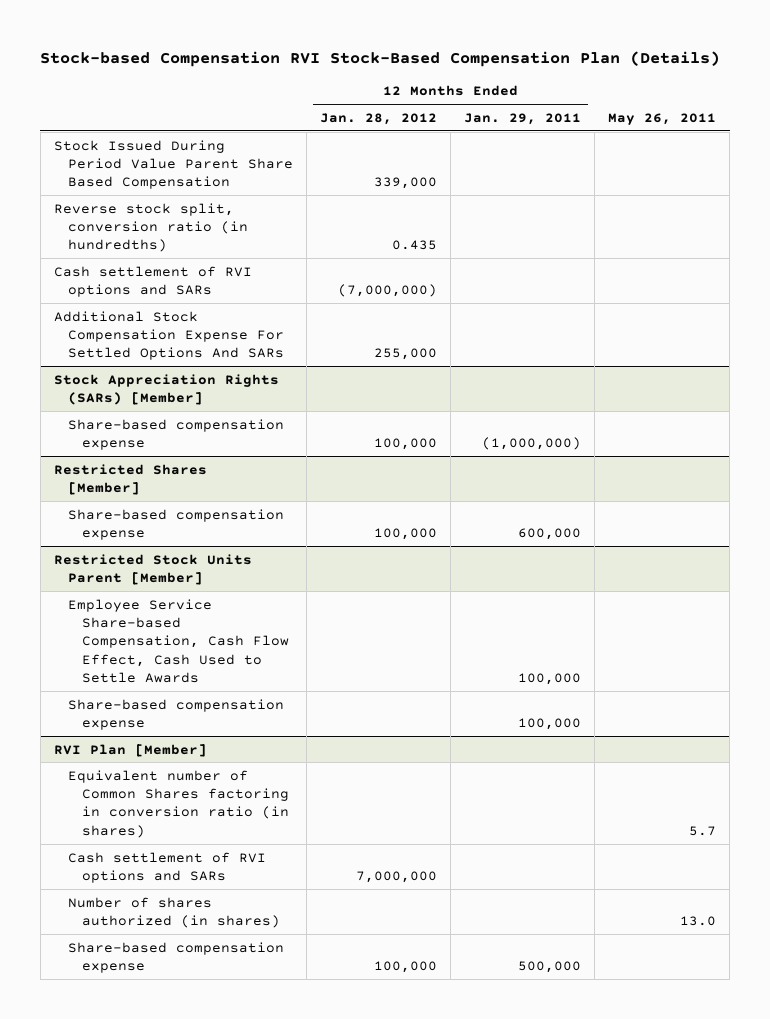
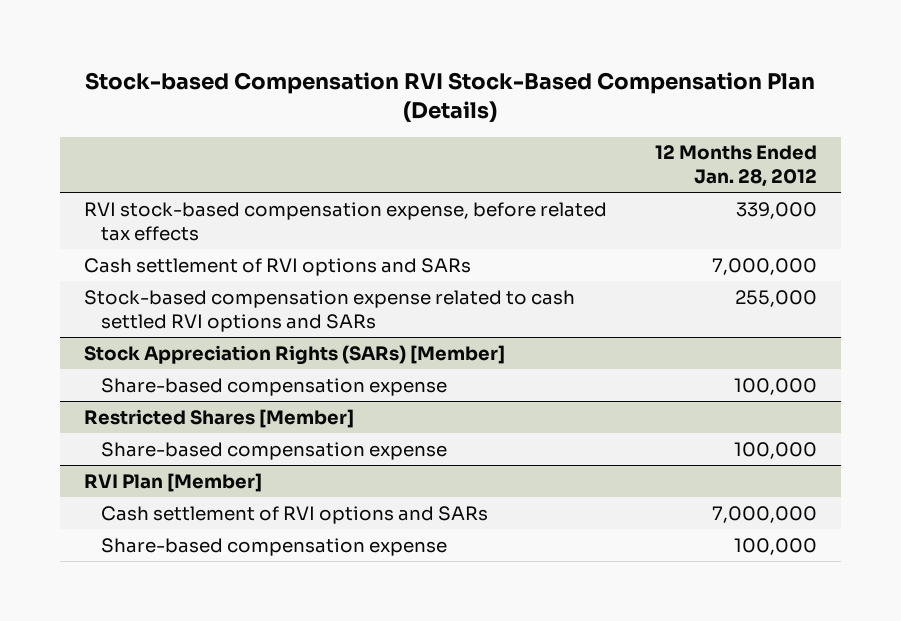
- | 12 Months Ended Jan. 28, 2012 | 12 Months Ended Jan. 29, 2011 | May 26, 2011
+ | 12 Months Ended Jan. 28, 2012
- Stock Issued During Period Value Parent Share Based Compensation | 339,000 | |
- Reverse stock split, conversion ratio (in hundredths) | 0.435 | |
- Cash settlement of RVI options and SARs | (7,000,000) | |
- Additional Stock Compensation Expense For Settled Options And SARs | 255,000 | |
+ RVI stock-based compensation expense, before related tax effects | 339,000
+ Cash settlement of RVI options and SARs | 7,000,000
+ Stock-based compensation expense related to cash settled RVI options and SARs | 255,000
- Restricted Stock Units Parent [Member]
- Employee Service Share-based Compensation, Cash Flow Effect, Cash Used to Settle Awards | | 100,000 |
- Share-based compensation expense | | 100,000 |
@ RVI Plan [Member]
- Equivalent number of Common Shares factoring in conversion ratio (in shares) | | | 5.7
- Number of shares authorized (in shares) | | | 13.0

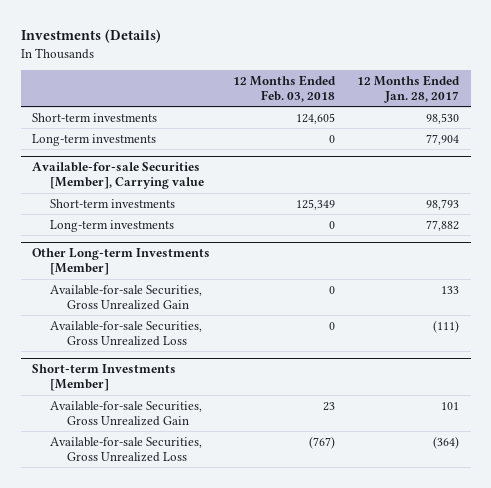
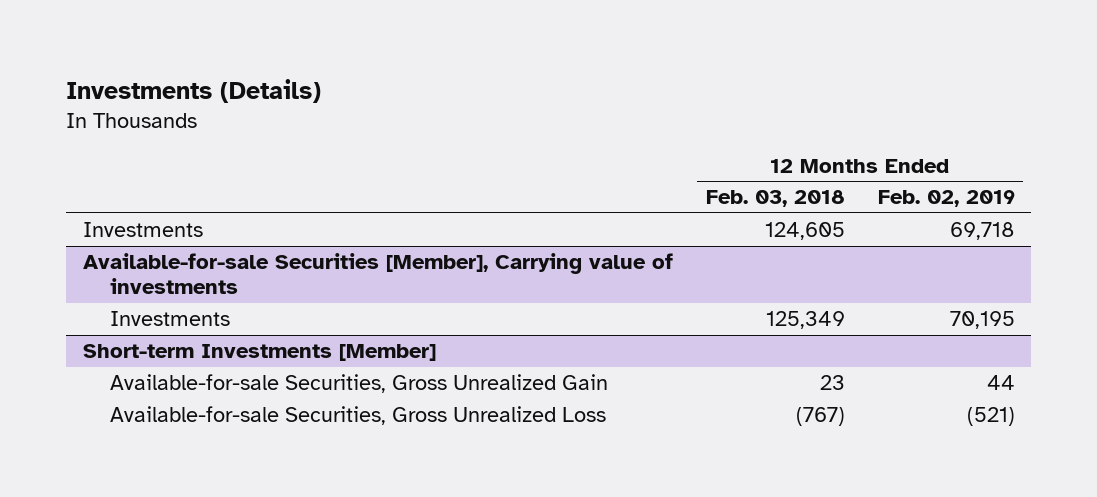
- | 12 Months Ended Feb. 03, 2018 | 12 Months Ended Jan. 28, 2017
+ | 12 Months Ended Feb. 03, 2018 | 12 Months Ended Feb. 02, 2019
- Short-term investments | 124,605 | 98,530
- Long-term investments | 0 | 77,904
- Available-for-sale Securities [Member], Carrying value
- Short-term investments | 125,349 | 98,793
- Long-term investments | 0 | 77,882
- Other Long-term Investments [Member]
- Available-for-sale Securities, Gross Unrealized Gain | 0 | 133
- Available-for-sale Securities, Gross Unrealized Loss | 0 | (111)
+ Investments | 124,605 | 69,718
+ Available-for-sale Securities [Member], Carrying value of investments
+ Investments | 125,349 | 70,195

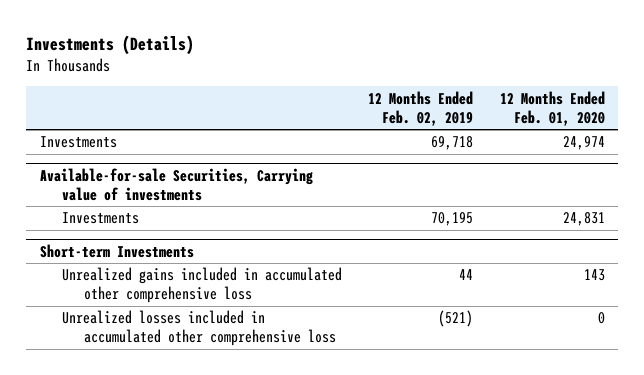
- | 12 Months Ended Feb. 03, 2018 | 12 Months Ended Feb. 02, 2019
+ | 12 Months Ended Feb. 02, 2019 | 12 Months Ended Feb. 01, 2020
- Available-for-sale Securities [Member], Carrying value of investments
+ Available-for-sale Securities, Carrying value of investments
- Short-term Investments [Member]
- Available-for-sale Securities, Gross Unrealized Gain | 23 | 44
- Available-for-sale Securities, Gross Unrealized Loss | (767) | (521)
+ Short-term Investments
+ Unrealized gains included in accumulated other comprehensive loss | 44 | 143
+ Unrealized losses included in accumulated other comprehensive loss | (521) | 0

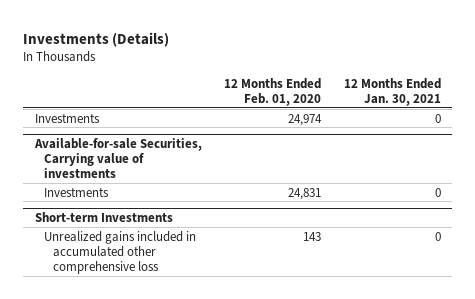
- | 12 Months Ended Feb. 02, 2019 | 12 Months Ended Feb. 01, 2020
+ | 12 Months Ended Feb. 01, 2020 | 12 Months Ended Jan. 30, 2021
@ Short-term Investments
- Unrealized losses included in accumulated other comprehensive loss | (521) | 0

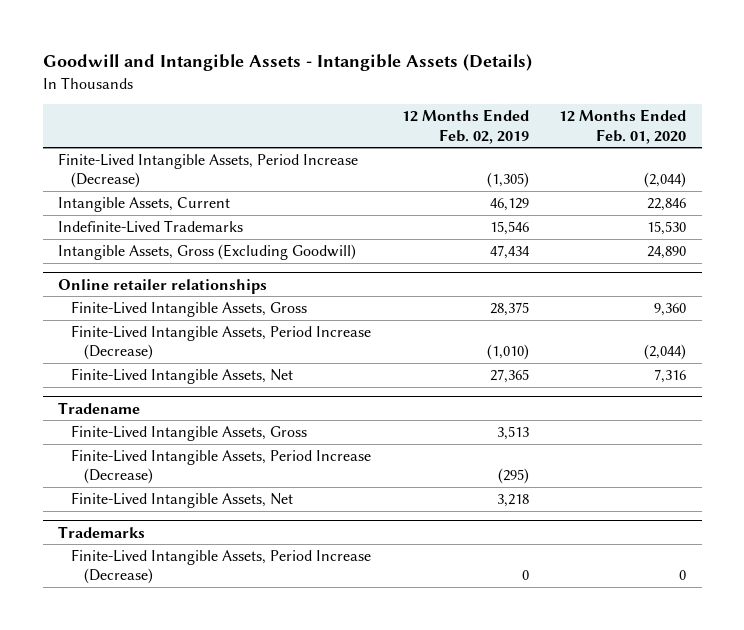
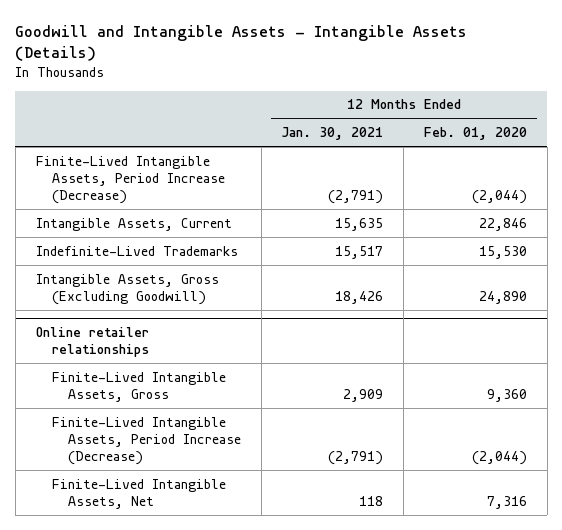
- | 12 Months Ended Feb. 02, 2019 | 12 Months Ended Feb. 01, 2020
+ | 12 Months Ended Jan. 30, 2021 | 12 Months Ended Feb. 01, 2020
- Tradename
- Finite-Lived Intangible Assets, Gross | 3,513 |
- Finite-Lived Intangible Assets, Period Increase (Decrease) | (295) |
- Finite-Lived Intangible Assets, Net | 3,218 |
- Trademarks
- Finite-Lived Intangible Assets, Period Increase (Decrease) | 0 | 0

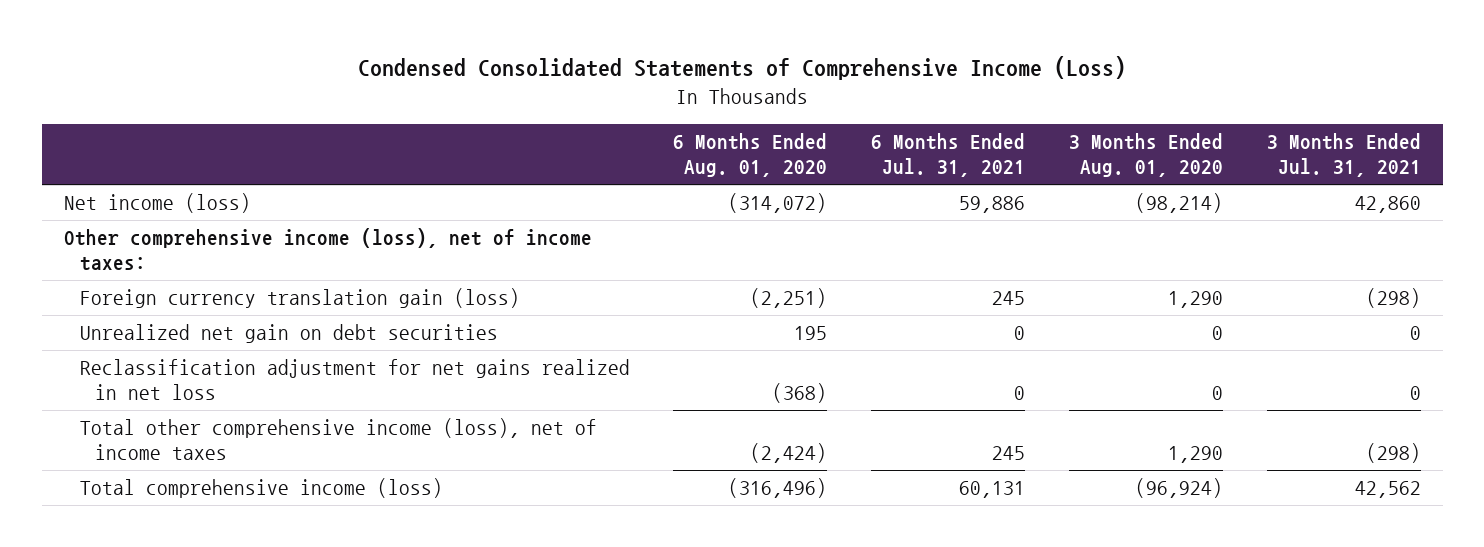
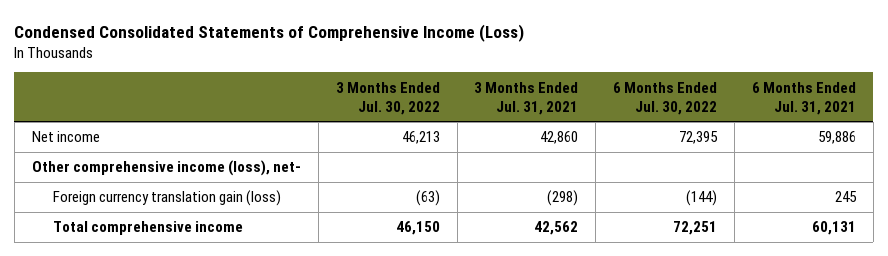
- | 6 Months Ended Aug. 01, 2020 | 6 Months Ended Jul. 31, 2021 | 3 Months Ended Aug. 01, 2020 | 3 Months Ended Jul. 31, 2021
+ | 3 Months Ended Jul. 30, 2022 | 3 Months Ended Jul. 31, 2021 | 6 Months Ended Jul. 30, 2022 | 6 Months Ended Jul. 31, 2021
- Net income (loss) | (314,072) | 59,886 | (98,214) | 42,860
- Other comprehensive income (loss), net of income taxes:
+ Net income | 46,213 | 42,860 | 72,395 | 59,886
+ Other comprehensive income (loss), net-
- Unrealized net gain on debt securities | 195 | 0 | 0 | 0
- Reclassification adjustment for net gains realized in net loss | (368) | 0 | 0 | 0
- Total other comprehensive income (loss), net of income taxes | (2,424) | 245 | 1,290 | (298)
- Total comprehensive income (loss) | (316,496) | 60,131 | (96,924) | 42,562
+ Total comprehensive income | 46,150 | 42,562 | 72,251 | 60,131

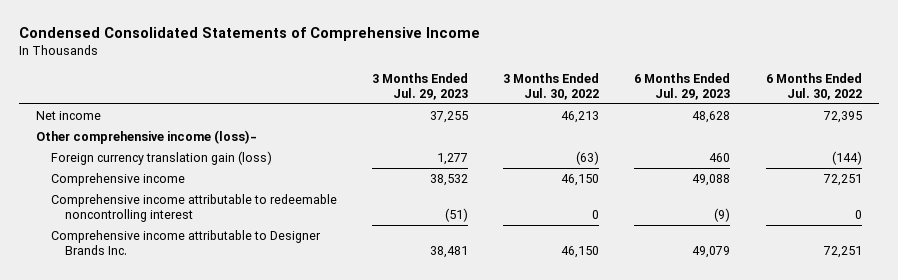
- Condensed Consolidated Statements of Comprehensive Income (Loss)
+ Condensed Consolidated Statements of Comprehensive Income
- | 3 Months Ended Jul. 30, 2022 | 3 Months Ended Jul. 31, 2021 | 6 Months Ended Jul. 30, 2022 | 6 Months Ended Jul. 31, 2021
+ | 3 Months Ended Jul. 29, 2023 | 3 Months Ended Jul. 30, 2022 | 6 Months Ended Jul. 29, 2023 | 6 Months Ended Jul. 30, 2022
- Other comprehensive income (loss), net-
+ Other comprehensive income (loss)-
- Total comprehensive income | 46,150 | 42,562 | 72,251 | 60,131
+ Comprehensive income | 38,532 | 46,150 | 49,088 | 72,251
+ Comprehensive income attributable to redeemable noncontrolling interest | (51) | 0 | (9) | 0
+ Comprehensive income attributable to Designer Brands Inc. | 38,481 | 46,150 | 49,079 | 72,251

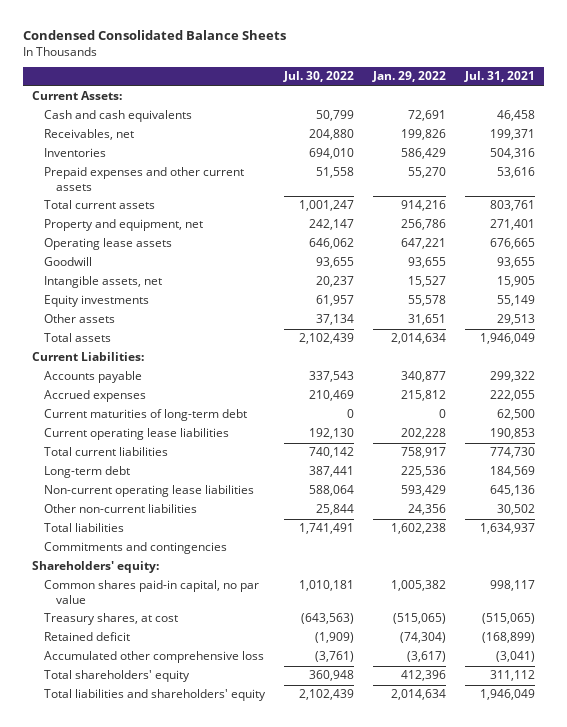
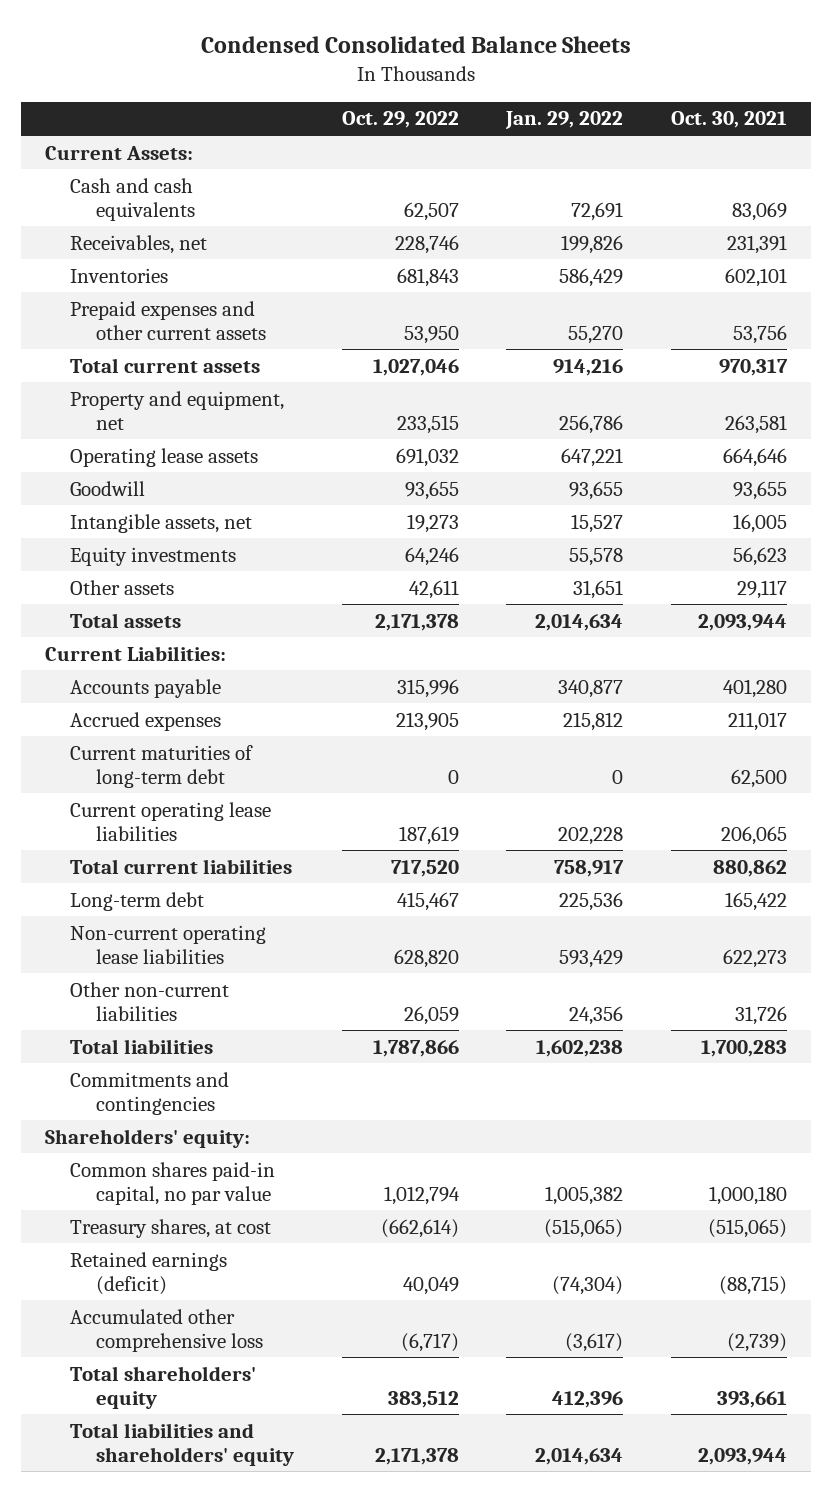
- | Jul. 30, 2022 | Jan. 29, 2022 | Jul. 31, 2021
+ | Oct. 29, 2022 | Jan. 29, 2022 | Oct. 30, 2021
- Retained deficit | (1,909) | (74,304) | (168,899)
+ Retained earnings (deficit) | 40,049 | (74,304) | (88,715)

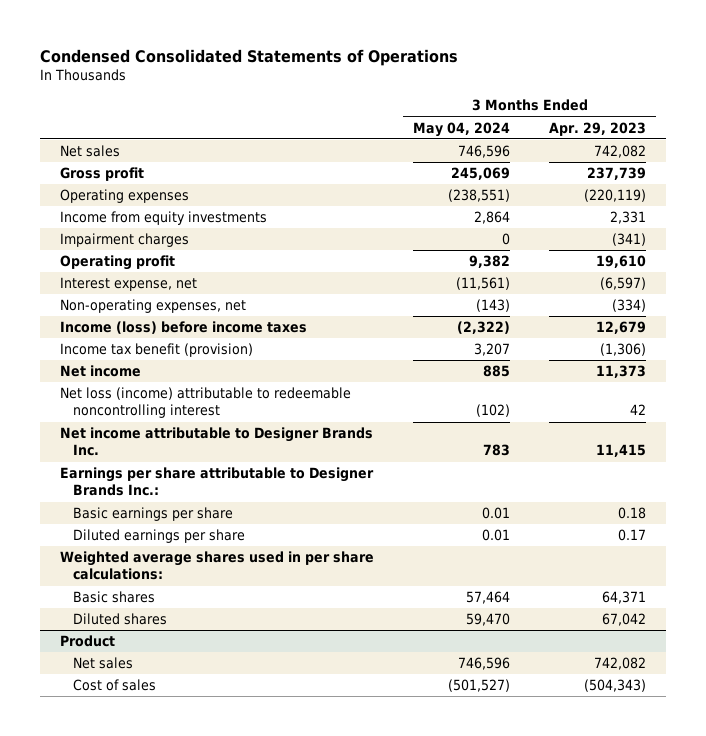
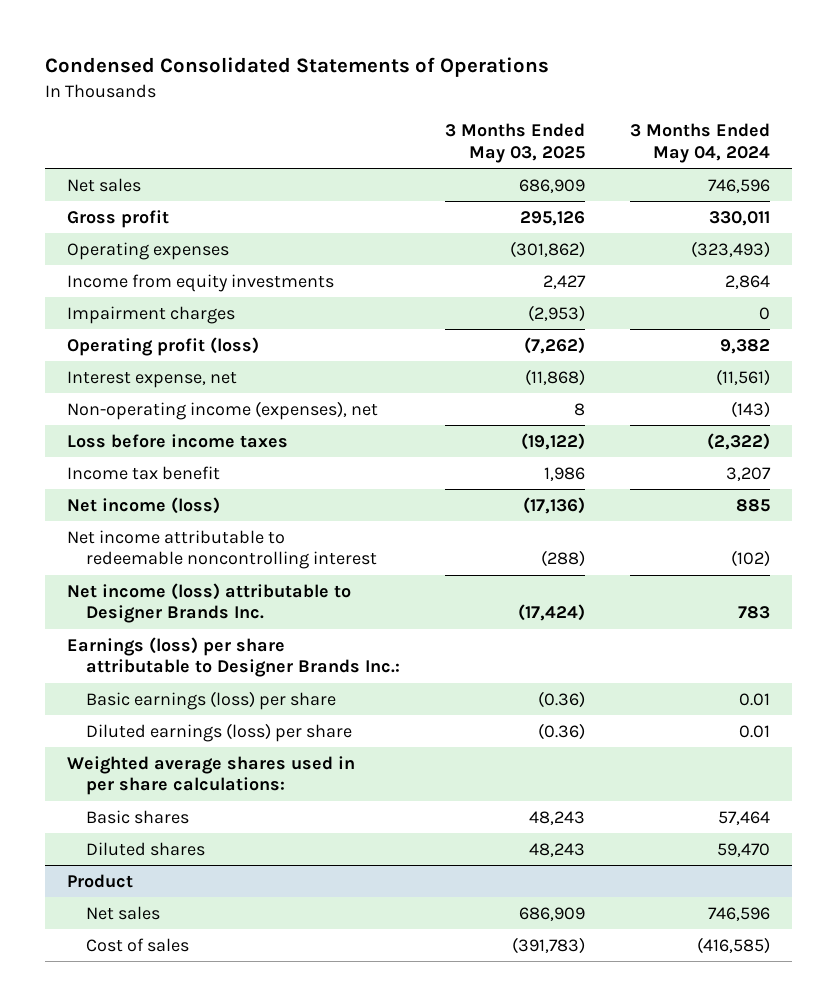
- | 3 Months Ended May 04, 2024 | 3 Months Ended Apr. 29, 2023
+ | 3 Months Ended May 03, 2025 | 3 Months Ended May 04, 2024
- Gross profit | 245,069 | 237,739
- Operating expenses | (238,551) | (220,119)
+ Gross profit | 295,126 | 330,011
+ Operating expenses | (301,862) | (323,493)
- Operating profit | 9,382 | 19,610
+ Operating profit (loss) | (7,262) | 9,382
- Non-operating expenses, net | (143) | (334)
- Income (loss) before income taxes | (2,322) | 12,679
- Income tax benefit (provision) | 3,207 | (1,306)
- Net income | 885 | 11,373
- Net loss (income) attributable to redeemable noncontrolling interest | (102) | 42
- Net income attributable to Designer Brands Inc. | 783 | 11,415
- Earnings per share attributable to Designer Brands Inc.:
- Basic earnings per share | 0.01 | 0.18
- Diluted earnings per share | 0.01 | 0.17
+ Non-operating income (expenses), net | 8 | (143)
+ Loss before income taxes | (19,122) | (2,322)
+ Income tax benefit | 1,986 | 3,207
+ Net income (loss) | (17,136) | 885
+ Net income attributable to redeemable noncontrolling interest | (288) | (102)
+ Net income (loss) attributable to Designer Brands Inc. | (17,424) | 783
+ Earnings (loss) per share attributable to Designer Brands Inc.:
+ Basic earnings (loss) per share | (0.36) | 0.01
+ Diluted earnings (loss) per share | (0.36) | 0.01
@ Product
- Cost of sales | (501,527) | (504,343)
+ Cost of sales | (391,783) | (416,585)

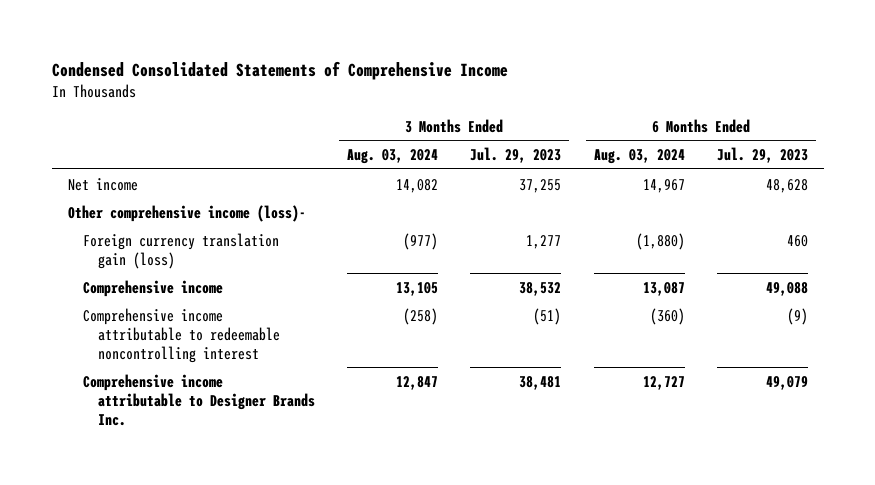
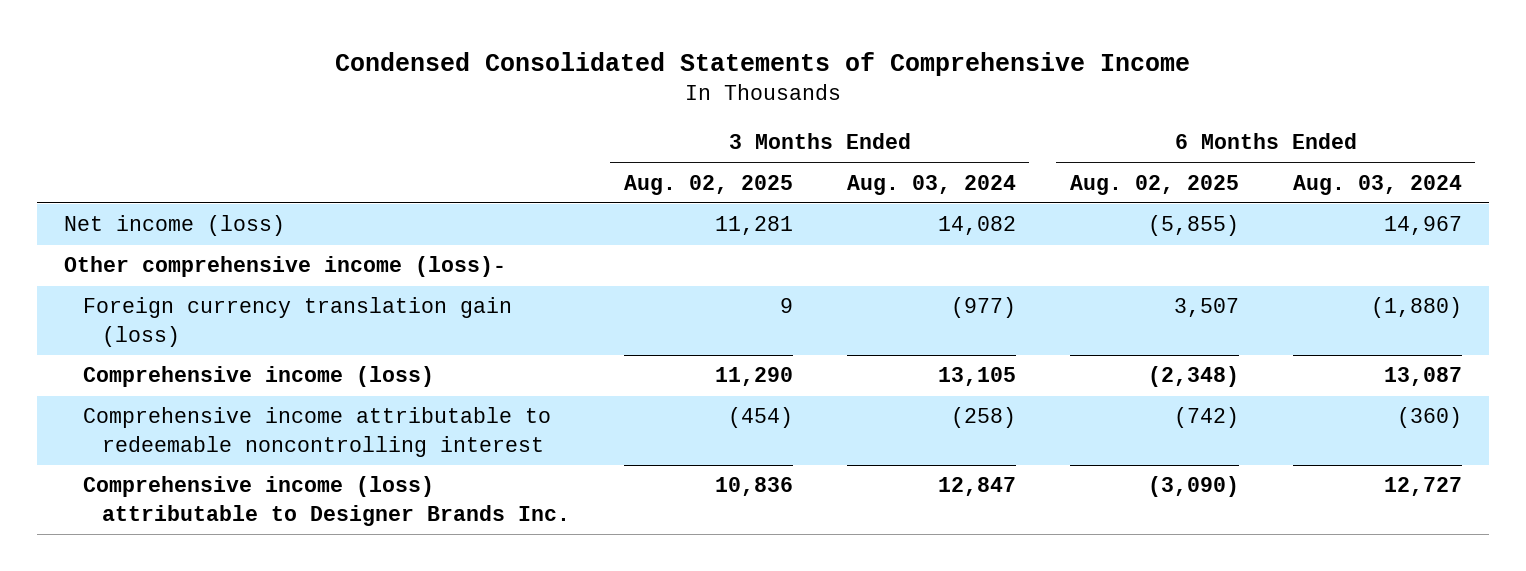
- | 3 Months Ended Aug. 03, 2024 | 3 Months Ended Jul. 29, 2023 | 6 Months Ended Aug. 03, 2024 | 6 Months Ended Jul. 29, 2023
+ | 3 Months Ended Aug. 02, 2025 | 3 Months Ended Aug. 03, 2024 | 6 Months Ended Aug. 02, 2025 | 6 Months Ended Aug. 03, 2024
- Net income | 14,082 | 37,255 | 14,967 | 48,628
+ Net income (loss) | 11,281 | 14,082 | (5,855) | 14,967
- Comprehensive income | 13,105 | 38,532 | 13,087 | 49,088
+ Comprehensive income (loss) | 11,290 | 13,105 | (2,348) | 13,087
- Comprehensive income attributable to Designer Brands Inc. | 12,847 | 38,481 | 12,727 | 49,079
+ Comprehensive income (loss) attributable to Designer Brands Inc. | 10,836 | 12,847 | (3,090) | 12,727

